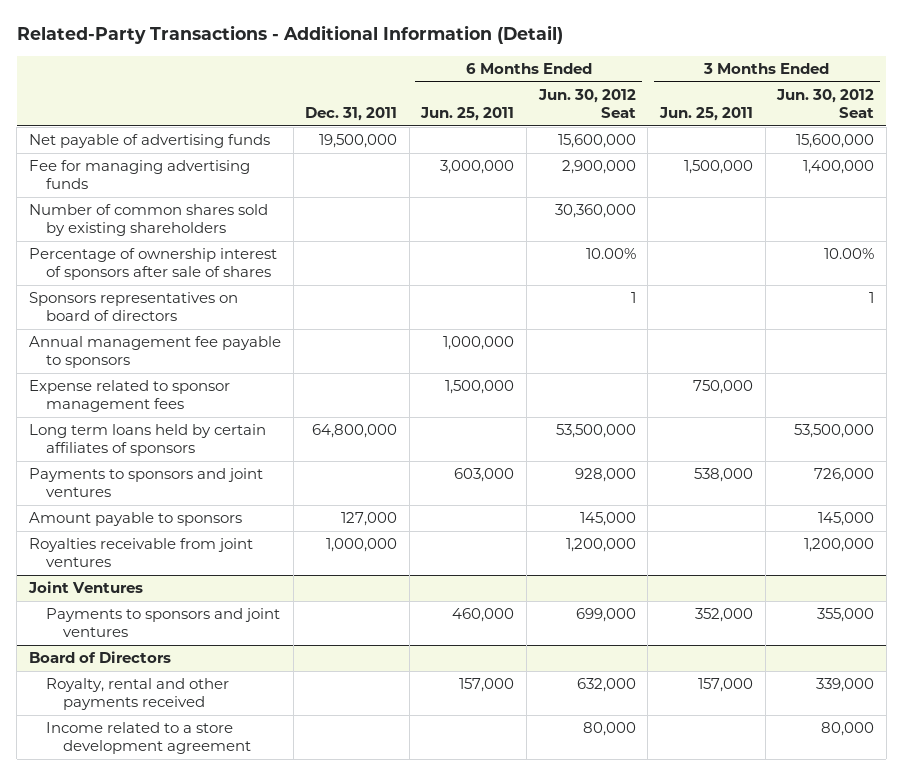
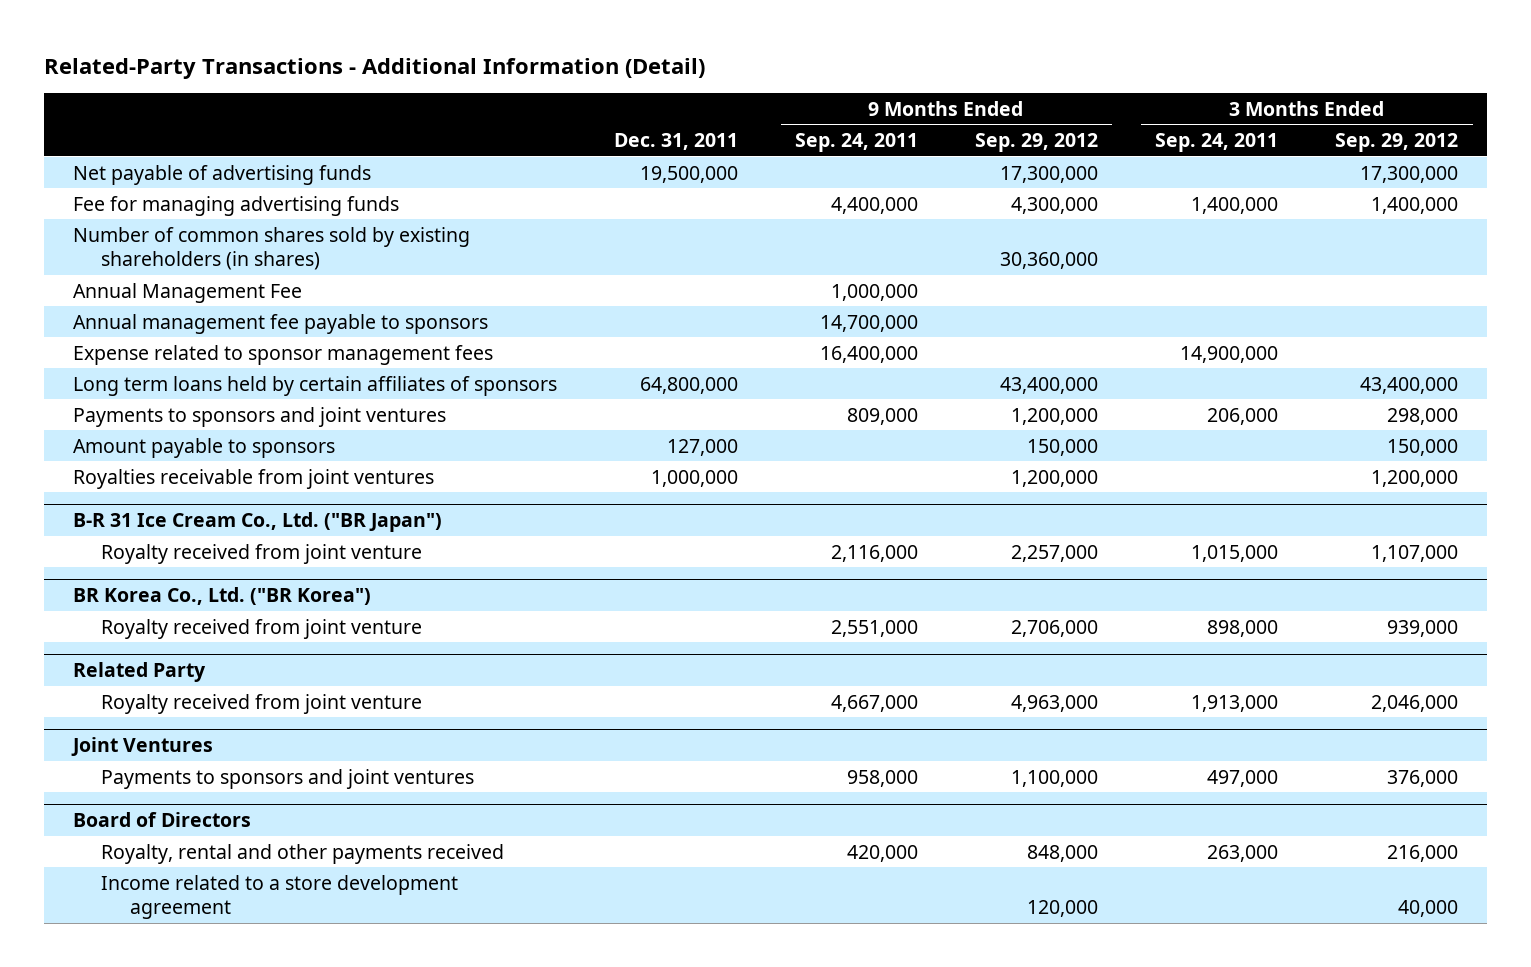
- | Dec. 31, 2011 | 6 Months Ended Jun. 25, 2011 | 6 Months Ended Jun. 30, 2012 Seat | 3 Months Ended Jun. 25, 2011 | 3 Months Ended Jun. 30, 2012 Seat
+ | Dec. 31, 2011 | 9 Months Ended Sep. 24, 2011 | 9 Months Ended Sep. 29, 2012 | 3 Months Ended Sep. 24, 2011 | 3 Months Ended Sep. 29, 2012
- Number of common shares sold by existing shareholders | | | 30,360,000 | |
- Percentage of ownership interest of sponsors after sale of shares | | | 10.00% | | 10.00%
- Sponsors representatives on board of directors | | | 1 | | 1
+ Number of common shares sold by existing shareholders (in shares) | | | 30,360,000 | |
+ Annual Management Fee | | 1,000,000 | | |
+ B-R 31 Ice Cream Co., Ltd. ("BR Japan")
+ Royalty received from joint venture | | 2,116,000 | 2,257,000 | 1,015,000 | 1,107,000
+ BR Korea Co., Ltd. ("BR Korea")
+ Royalty received from joint venture | | 2,551,000 | 2,706,000 | 898,000 | 939,000
+ Related Party
+ Royalty received from joint venture | | 4,667,000 | 4,963,000 | 1,913,000 | 2,046,000

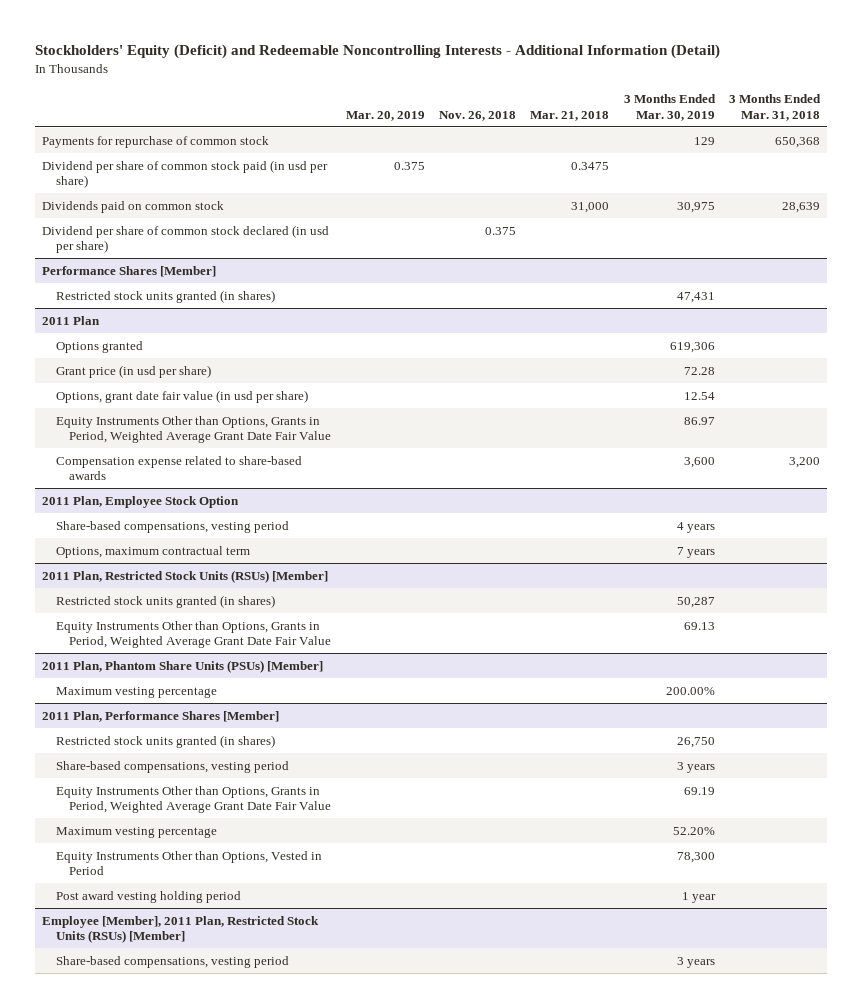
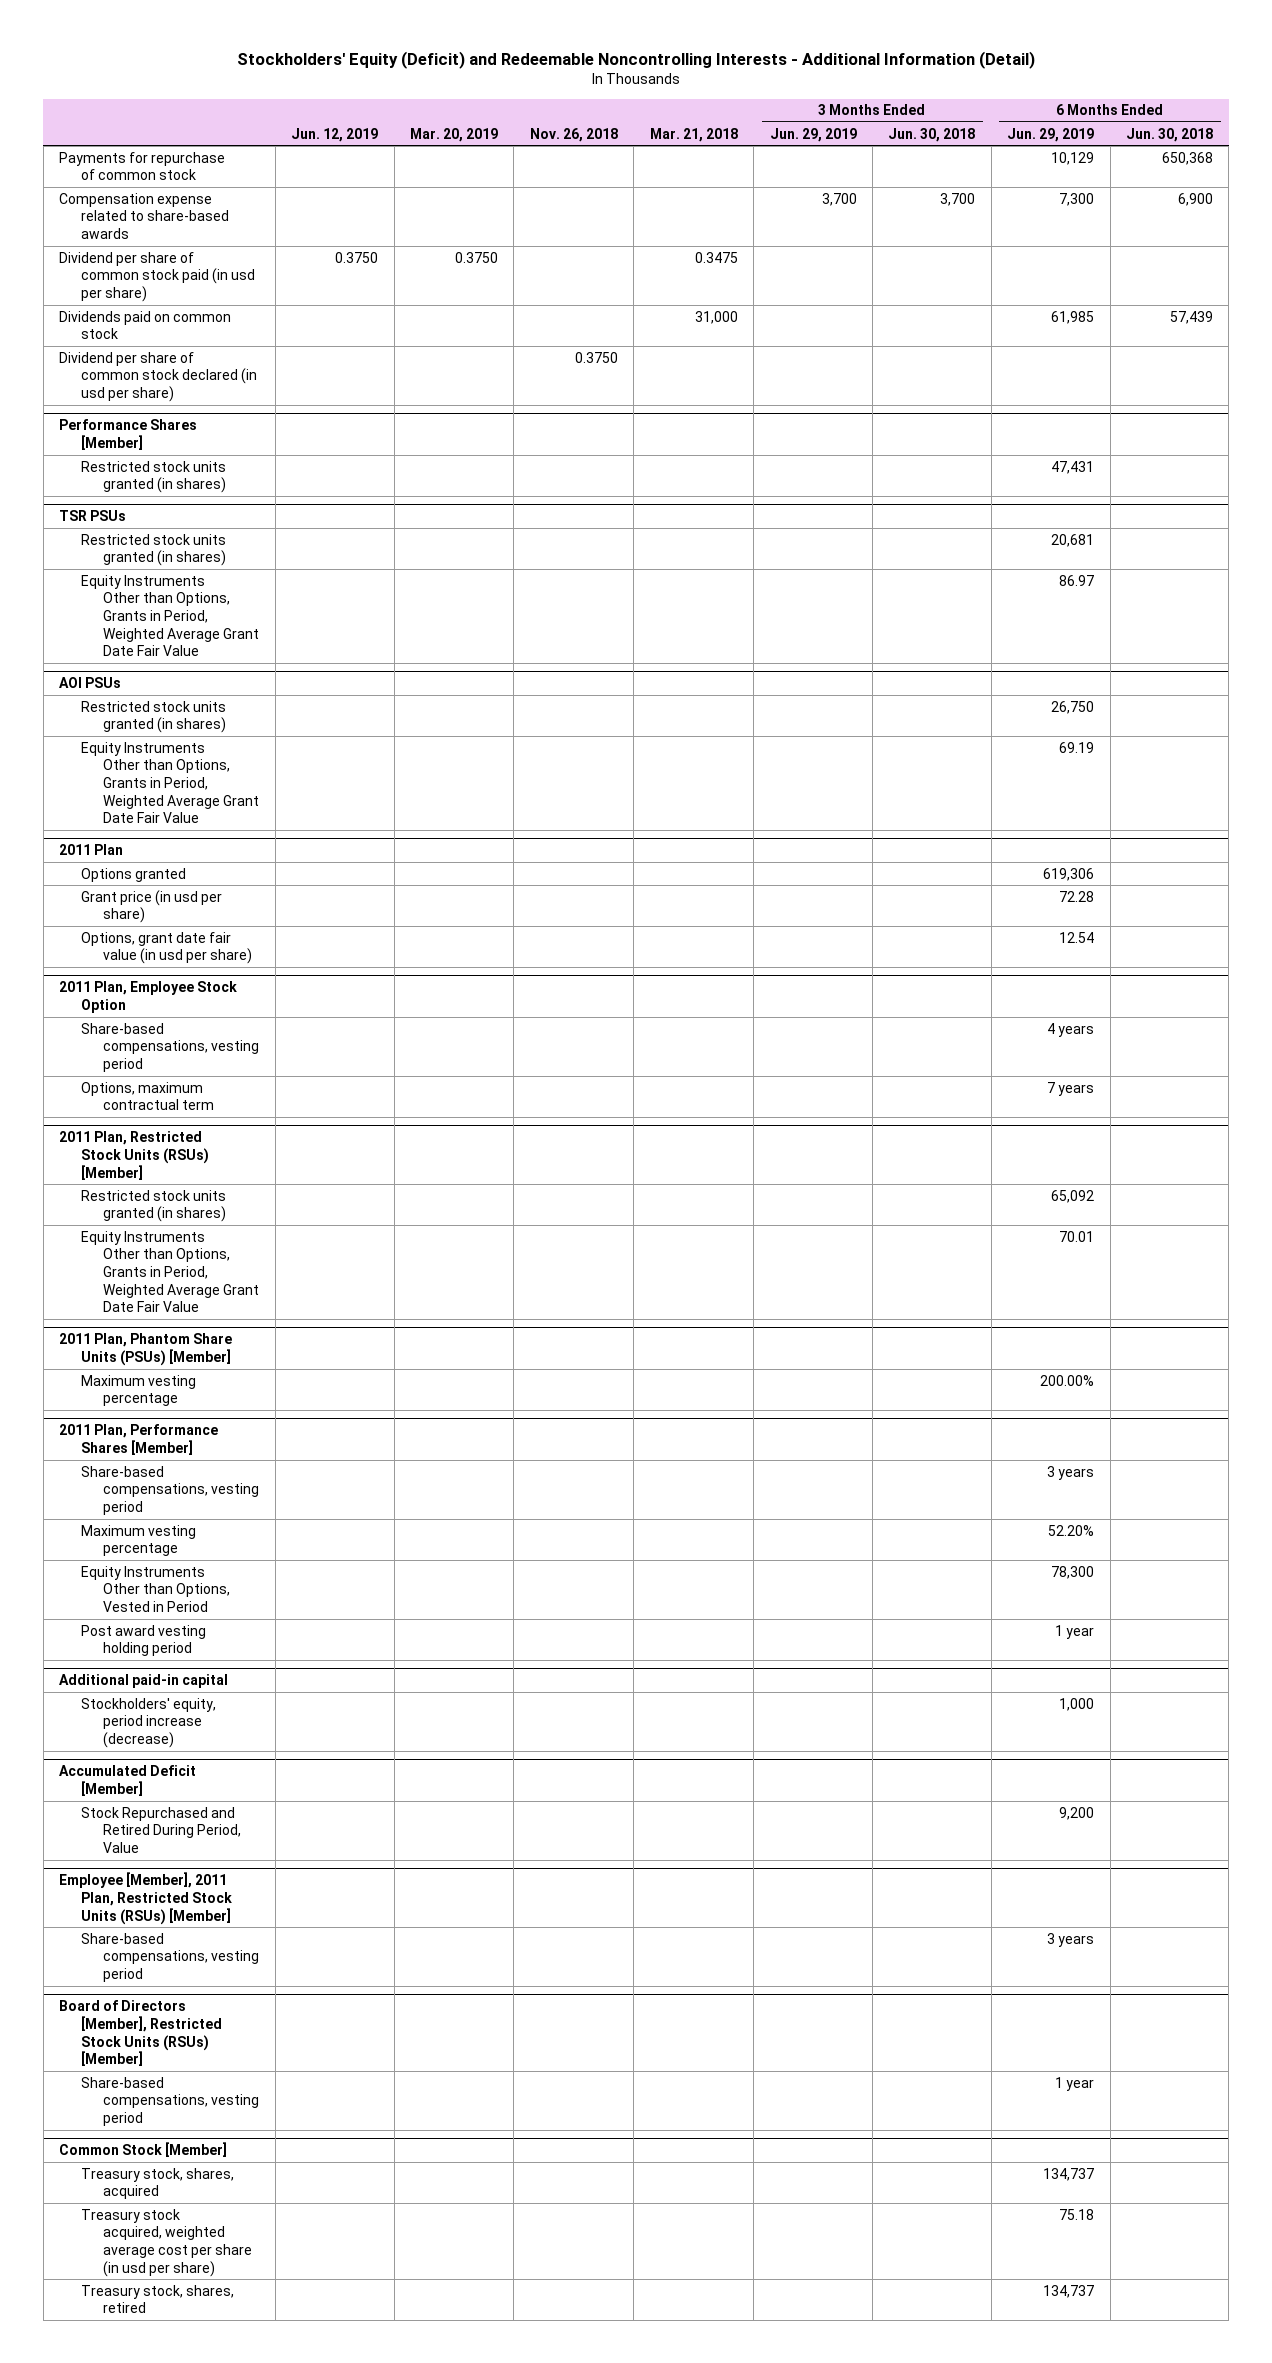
- | Mar. 20, 2019 | Nov. 26, 2018 | Mar. 21, 2018 | 3 Months Ended Mar. 30, 2019 | 3 Months Ended Mar. 31, 2018
+ | Jun. 12, 2019 | Mar. 20, 2019 | Nov. 26, 2018 | Mar. 21, 2018 | 3 Months Ended Jun. 29, 2019 | 3 Months Ended Jun. 30, 2018 | 6 Months Ended Jun. 29, 2019 | 6 Months Ended Jun. 30, 2018
- Dividend per share of common stock paid (in usd per share) | 0.375 | | 0.3475 | |
+ Compensation expense related to share-based awards | | | | | 3,700 | 3,700 | 7,300 | 6,900
+ Dividend per share of common stock paid (in usd per share) | 0.3750 | 0.3750 | | 0.3475 | | | |
- Dividend per share of common stock declared (in usd per share) | | 0.375 | | |
+ Dividend per share of common stock declared (in usd per share) | | | 0.3750 | | | | |
+ TSR PSUs
+ Restricted stock units granted (in shares) | | | | | | | 20,681 |
+ Equity Instruments Other than Options, Grants in Period, Weighted Average Grant Date Fair Value | | | | | | | 86.97 |
+ AOI PSUs
+ Restricted stock units granted (in shares) | | | | | | | 26,750 |
+ Equity Instruments Other than Options, Grants in Period, Weighted Average Grant Date Fair Value | | | | | | | 69.19 |
@ 2011 Plan
- Equity Instruments Other than Options, Grants in Period, Weighted Average Grant Date Fair Value | | | | 86.97 |
- Compensation expense related to share-based awards | | | | 3,600 | 3,200
@ 2011 Plan, Performance Shares [Member]
- Restricted stock units granted (in shares) | | | | 26,750 |
- Equity Instruments Other than Options, Grants in Period, Weighted Average Grant Date Fair Value | | | | 69.19 |
+ Additional paid-in capital
+ Stockholders' equity, period increase (decrease) | | | | | | | 1,000 |
+ Accumulated Deficit [Member]
+ Stock Repurchased and Retired During Period, Value | | | | | | | 9,200 |
+ Board of Directors [Member], Restricted Stock Units (RSUs) [Member]
+ Share-based compensations, vesting period | | | | | | | 1 year |
+ Common Stock [Member]
+ Treasury stock, shares, acquired | | | | | | | 134,737 |
+ Treasury stock acquired, weighted average cost per share (in usd per share) | | | | | | | 75.18 |
+ Treasury stock, shares, retired | | | | | | | 134,737 |

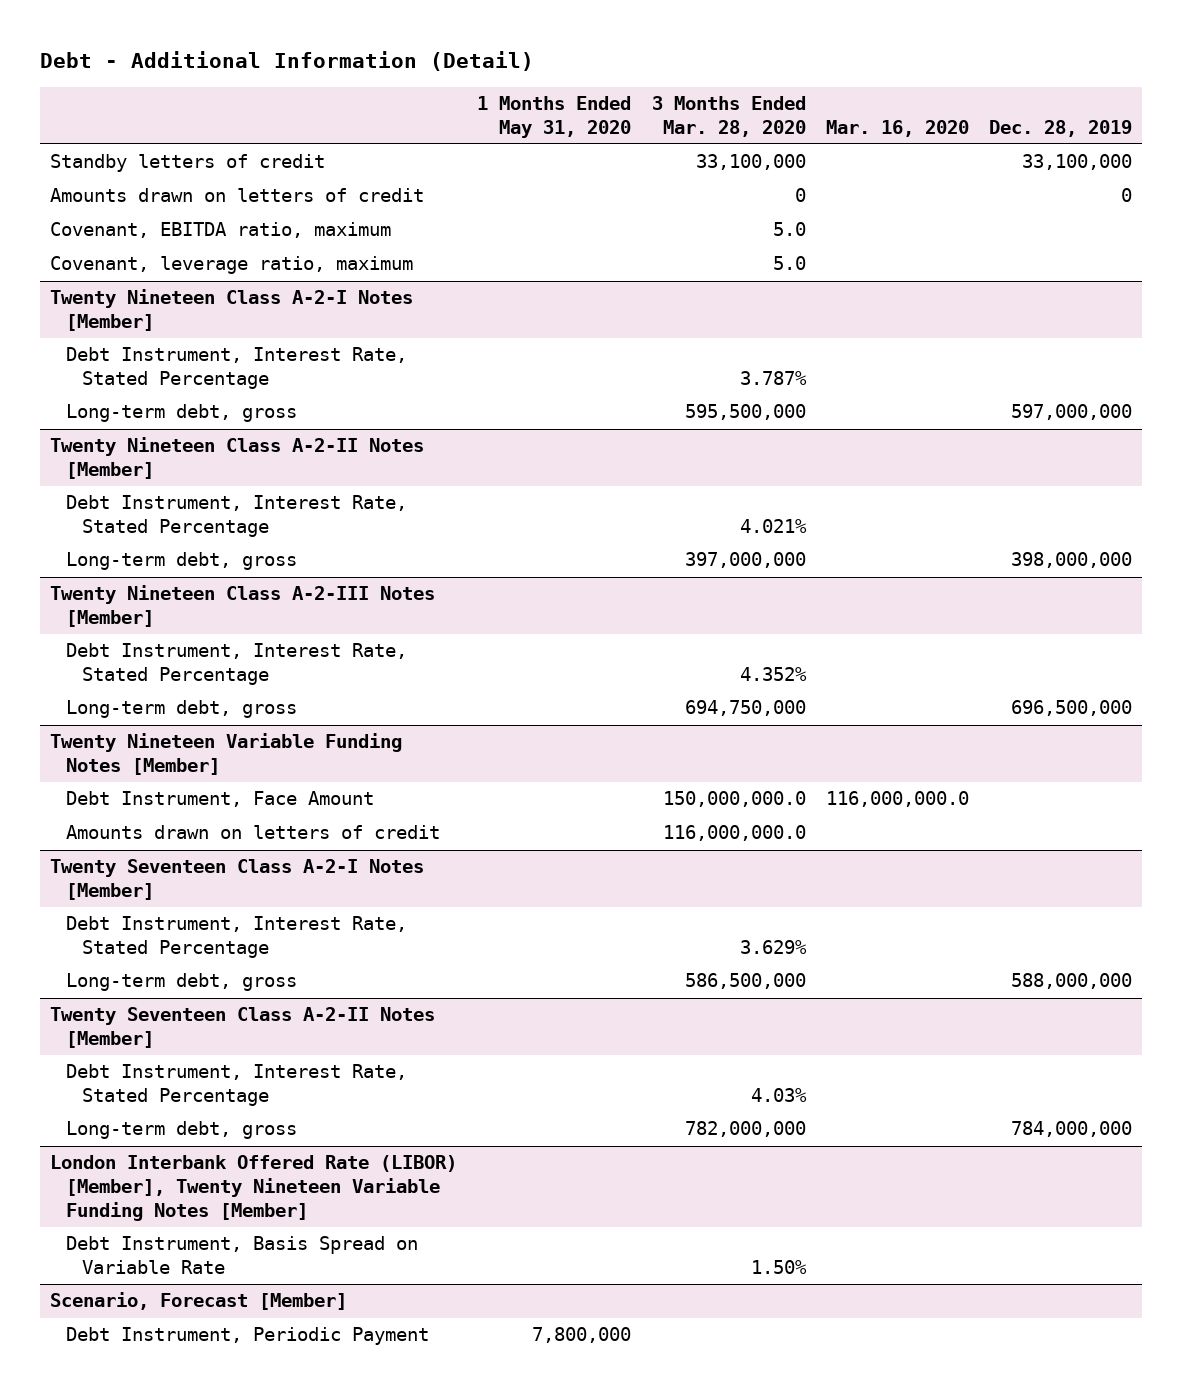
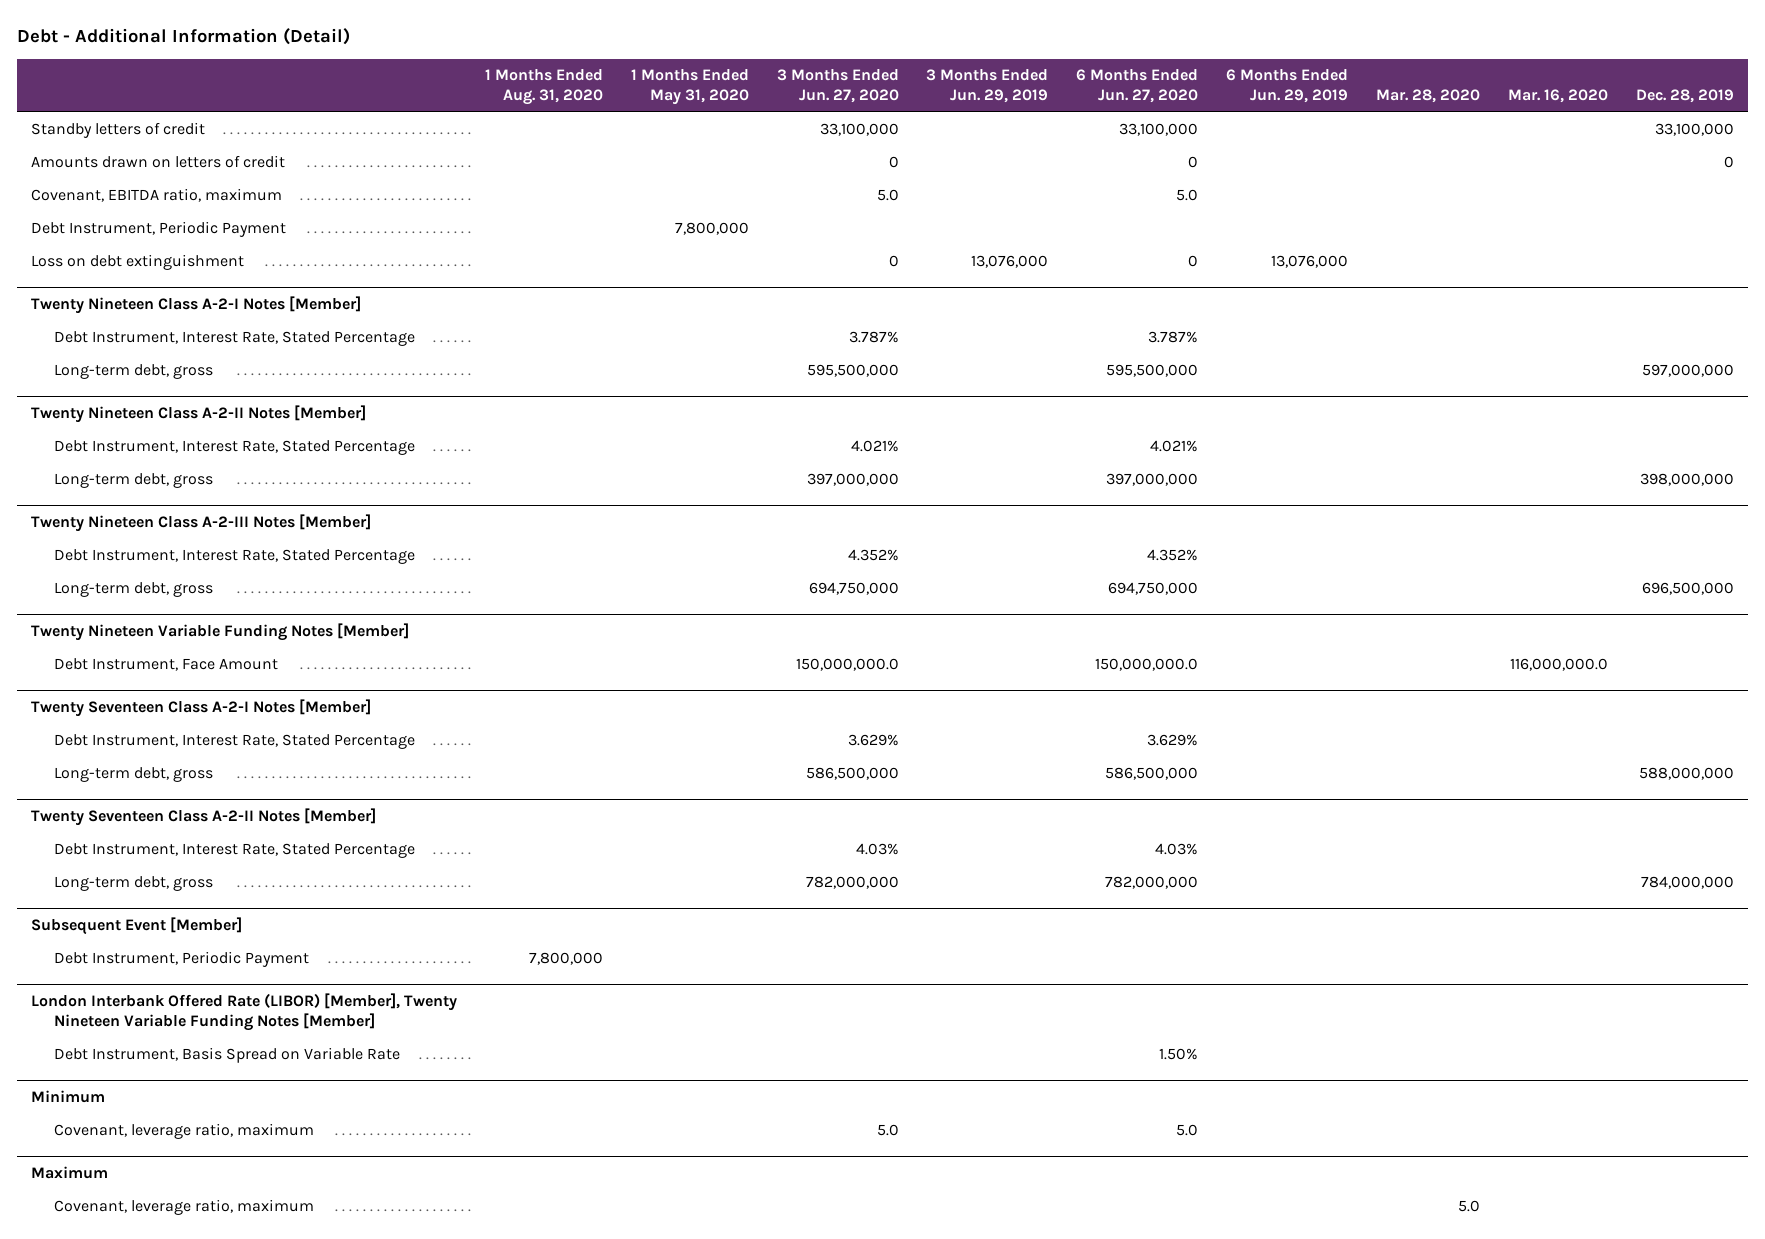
- | 1 Months Ended May 31, 2020 | 3 Months Ended Mar. 28, 2020 | Mar. 16, 2020 | Dec. 28, 2019
+ | 1 Months Ended Aug. 31, 2020 | 1 Months Ended May 31, 2020 | 3 Months Ended Jun. 27, 2020 | 3 Months Ended Jun. 29, 2019 | 6 Months Ended Jun. 27, 2020 | 6 Months Ended Jun. 29, 2019 | Mar. 28, 2020 | Mar. 16, 2020 | Dec. 28, 2019
- Covenant, leverage ratio, maximum | | 5.0 | |
+ Debt Instrument, Periodic Payment | | 7,800,000 | | | | | | |
+ Loss on debt extinguishment | | | 0 | 13,076,000 | 0 | 13,076,000 | | |
@ Twenty Nineteen Variable Funding Notes [Member]
- Amounts drawn on letters of credit | | 116,000,000.0 | |
+ Subsequent Event [Member]
+ Debt Instrument, Periodic Payment | 7,800,000 | | | | | | | |
- Scenario, Forecast [Member]
- Debt Instrument, Periodic Payment | 7,800,000 | | |
+ Minimum
+ Covenant, leverage ratio, maximum | | | 5.0 | | 5.0 | | | |
+ Maximum
+ Covenant, leverage ratio, maximum | | | | | | | 5.0 | |

